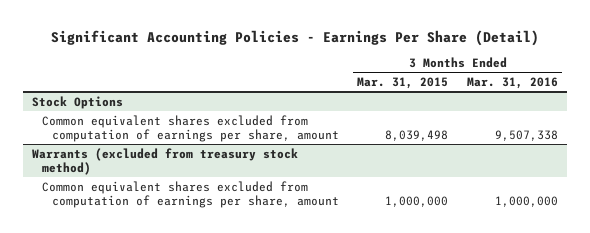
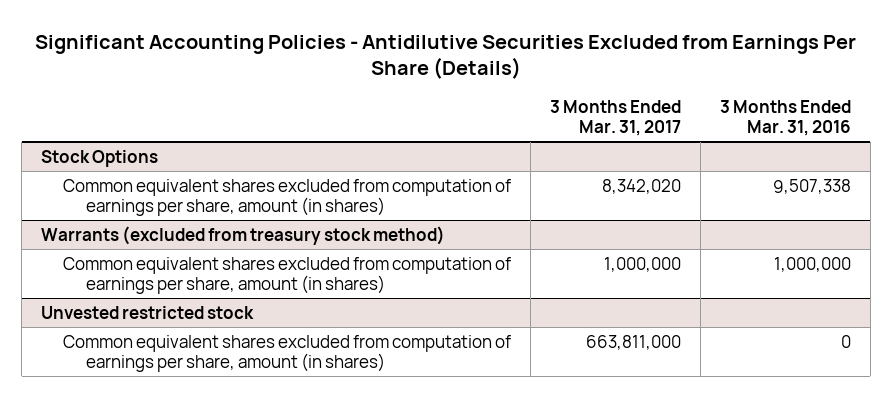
- Significant Accounting Policies - Earnings Per Share (Detail)
+ Significant Accounting Policies - Antidilutive Securities Excluded from Earnings Per Share (Details)
- | 3 Months Ended Mar. 31, 2015 | 3 Months Ended Mar. 31, 2016
+ | 3 Months Ended Mar. 31, 2017 | 3 Months Ended Mar. 31, 2016
@ Stock Options
- Common equivalent shares excluded from computation of earnings per share, amount | 8,039,498 | 9,507,338
+ Common equivalent shares excluded from computation of earnings per share, amount (in shares) | 8,342,020 | 9,507,338
@ Warrants (excluded from treasury stock method)
- Common equivalent shares excluded from computation of earnings per share, amount | 1,000,000 | 1,000,000
+ Common equivalent shares excluded from computation of earnings per share, amount (in shares) | 1,000,000 | 1,000,000
+ Unvested restricted stock
+ Common equivalent shares excluded from computation of earnings per share, amount (in shares) | 663,811,000 | 0

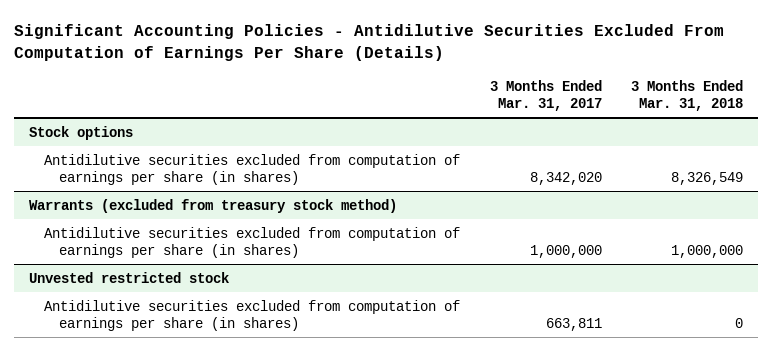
- Significant Accounting Policies - Antidilutive Securities Excluded from Earnings Per Share (Details)
+ Significant Accounting Policies - Antidilutive Securities Excluded From Computation of Earnings Per Share (Details)
- | 3 Months Ended Mar. 31, 2017 | 3 Months Ended Mar. 31, 2016
+ | 3 Months Ended Mar. 31, 2017 | 3 Months Ended Mar. 31, 2018
- Stock Options
- Common equivalent shares excluded from computation of earnings per share, amount (in shares) | 8,342,020 | 9,507,338
+ Stock options
+ Antidilutive securities excluded from computation of earnings per share (in shares) | 8,342,020 | 8,326,549
@ Warrants (excluded from treasury stock method)
- Common equivalent shares excluded from computation of earnings per share, amount (in shares) | 1,000,000 | 1,000,000
+ Antidilutive securities excluded from computation of earnings per share (in shares) | 1,000,000 | 1,000,000
@ Unvested restricted stock
- Common equivalent shares excluded from computation of earnings per share, amount (in shares) | 663,811,000 | 0
+ Antidilutive securities excluded from computation of earnings per share (in shares) | 663,811 | 0

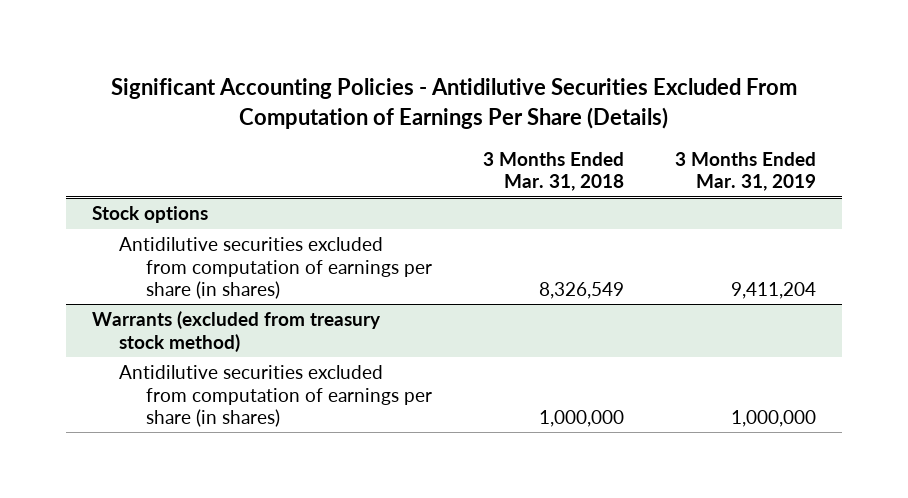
- | 3 Months Ended Mar. 31, 2017 | 3 Months Ended Mar. 31, 2018
+ | 3 Months Ended Mar. 31, 2018 | 3 Months Ended Mar. 31, 2019
- Unvested restricted stock
- Antidilutive securities excluded from computation of earnings per share (in shares) | 663,811 | 0

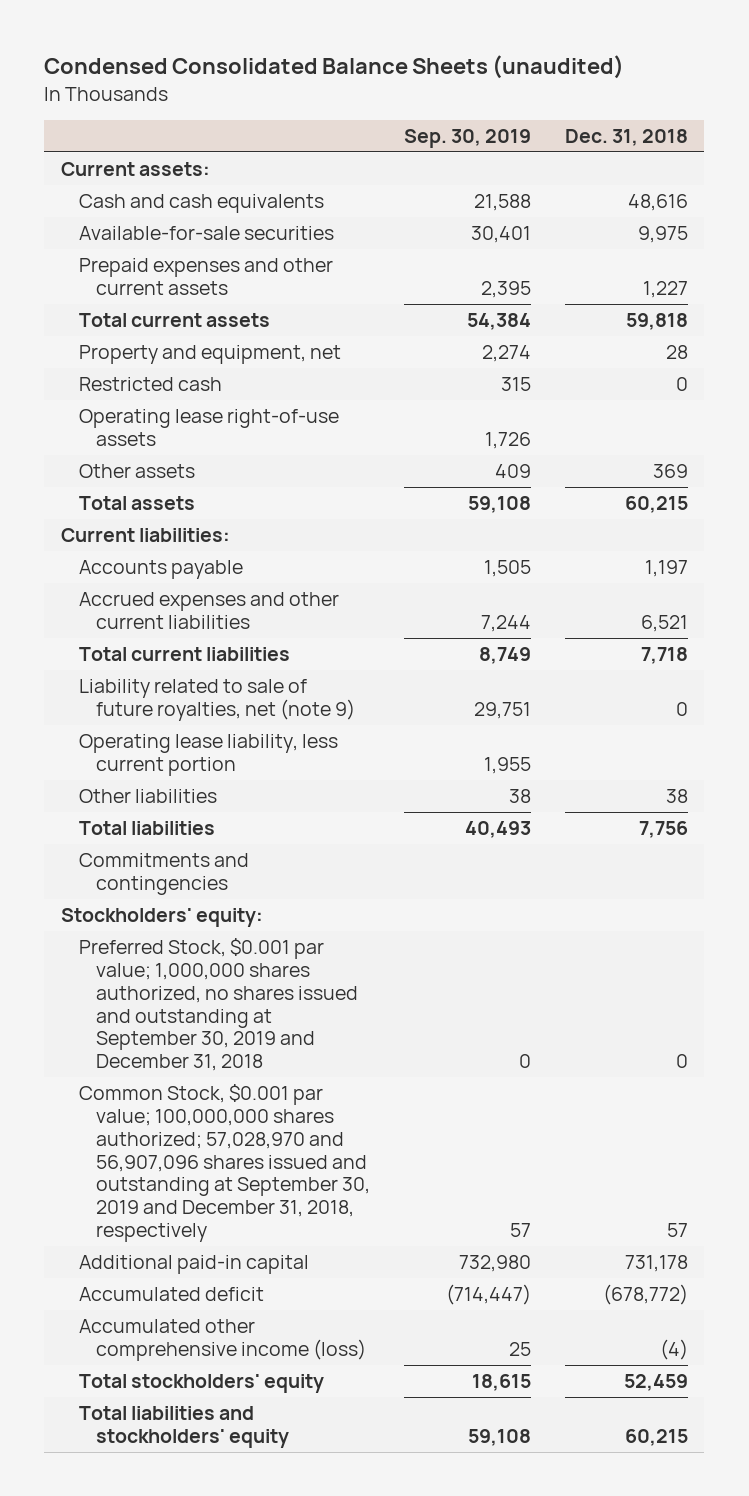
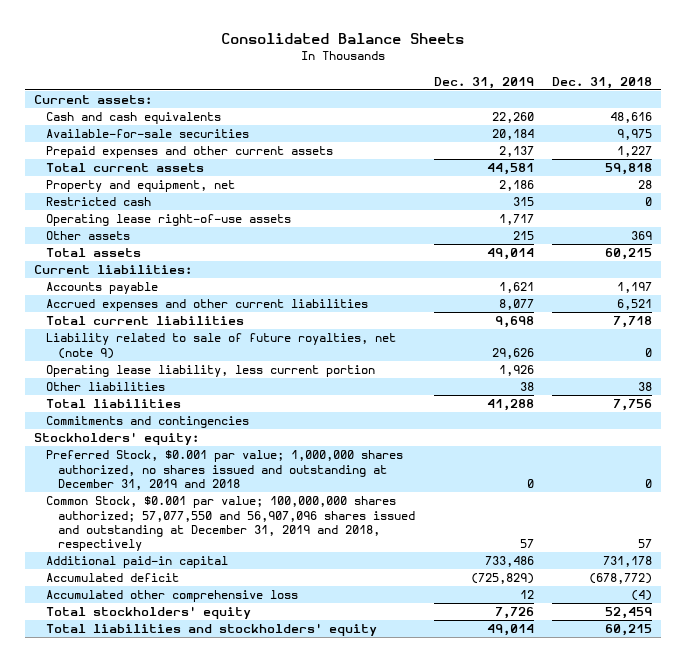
- Condensed Consolidated Balance Sheets (unaudited)
+ Consolidated Balance Sheets
- | Sep. 30, 2019 | Dec. 31, 2018
+ | Dec. 31, 2019 | Dec. 31, 2018
- Preferred Stock, $0.001 par value; 1,000,000 shares authorized, no shares issued and outstanding at September 30, 2019 and December 31, 2018 | 0 | 0
- Common Stock, $0.001 par value; 100,000,000 shares authorized; 57,028,970 and 56,907,096 shares issued and outstanding at September 30, 2019 and December 31, 2018, respectively | 57 | 57
+ Preferred Stock, $0.001 par value; 1,000,000 shares authorized, no shares issued and outstanding at December 31, 2019 and 2018 | 0 | 0
+ Common Stock, $0.001 par value; 100,000,000 shares authorized; 57,077,550 and 56,907,096 shares issued and outstanding at December 31, 2019 and 2018, respectively | 57 | 57
- Accumulated other comprehensive income (loss) | 25 | (4)
+ Accumulated other comprehensive loss | 12 | (4)

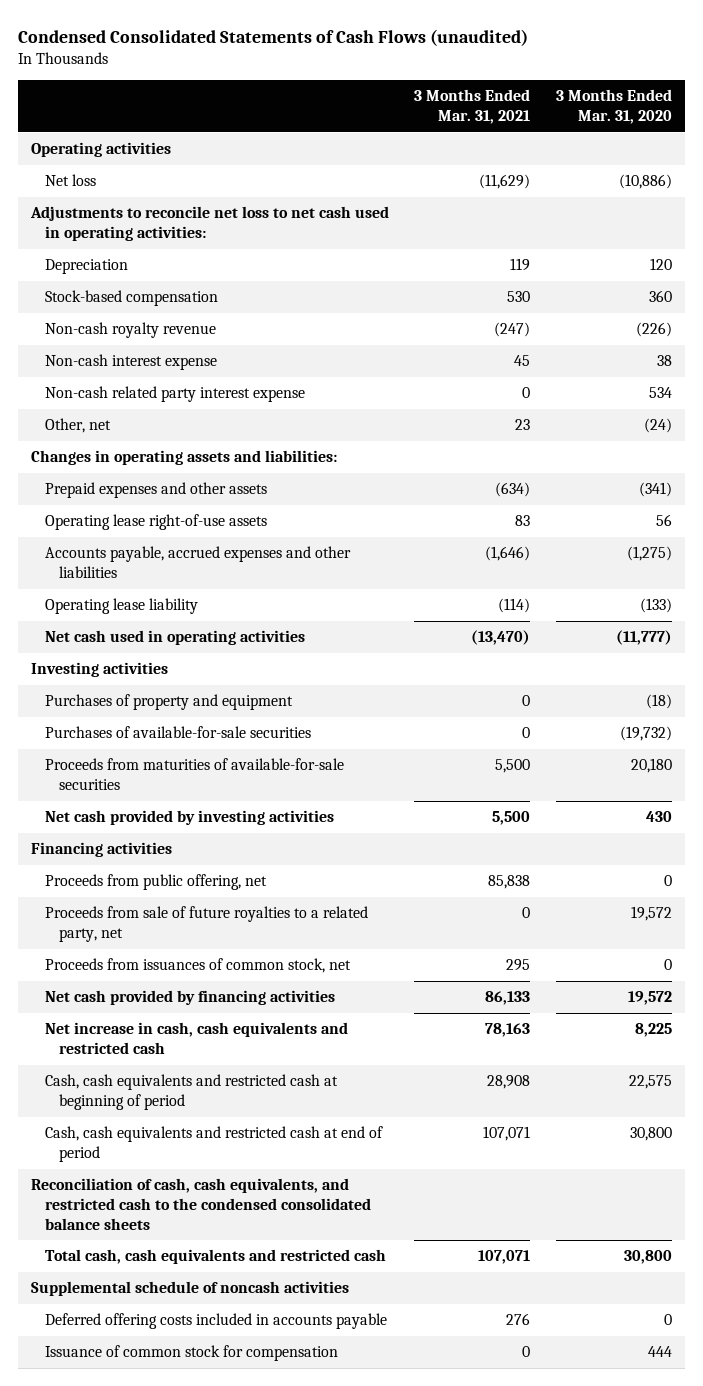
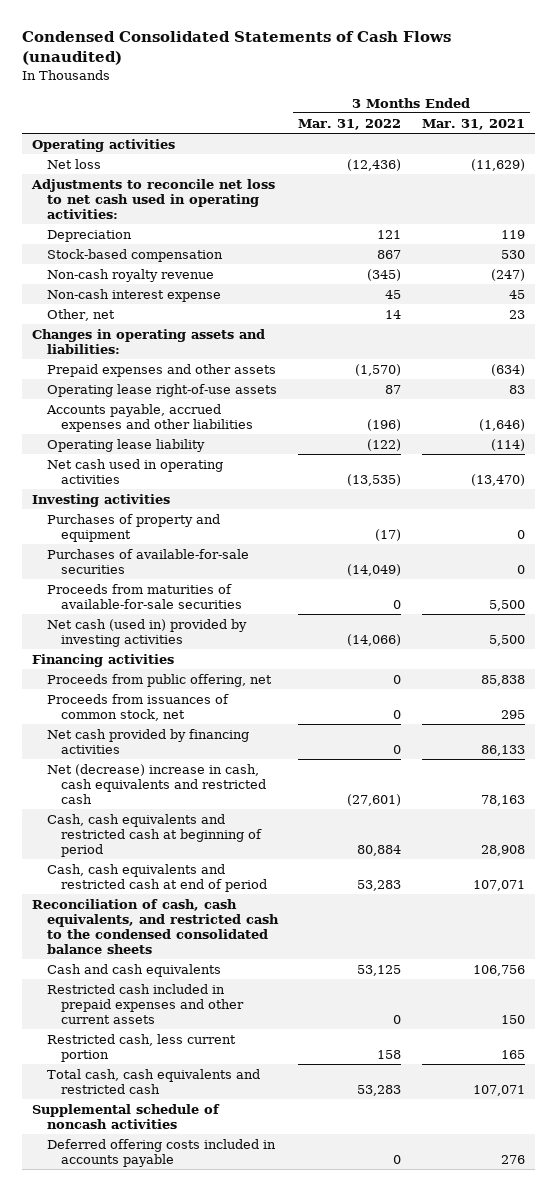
- | 3 Months Ended Mar. 31, 2021 | 3 Months Ended Mar. 31, 2020
+ | 3 Months Ended Mar. 31, 2022 | 3 Months Ended Mar. 31, 2021
- Non-cash related party interest expense | 0 | 534
- Net cash provided by investing activities | 5,500 | 430
+ Net cash (used in) provided by investing activities | (14,066) | 5,500
- Proceeds from sale of future royalties to a related party, net | 0 | 19,572
- Net increase in cash, cash equivalents and restricted cash | 78,163 | 8,225
+ Net (decrease) increase in cash, cash equivalents and restricted cash | (27,601) | 78,163
+ Cash and cash equivalents | 53,125 | 106,756
+ Restricted cash included in prepaid expenses and other current assets | 0 | 150
+ Restricted cash, less current portion | 158 | 165
- Issuance of common stock for compensation | 0 | 444

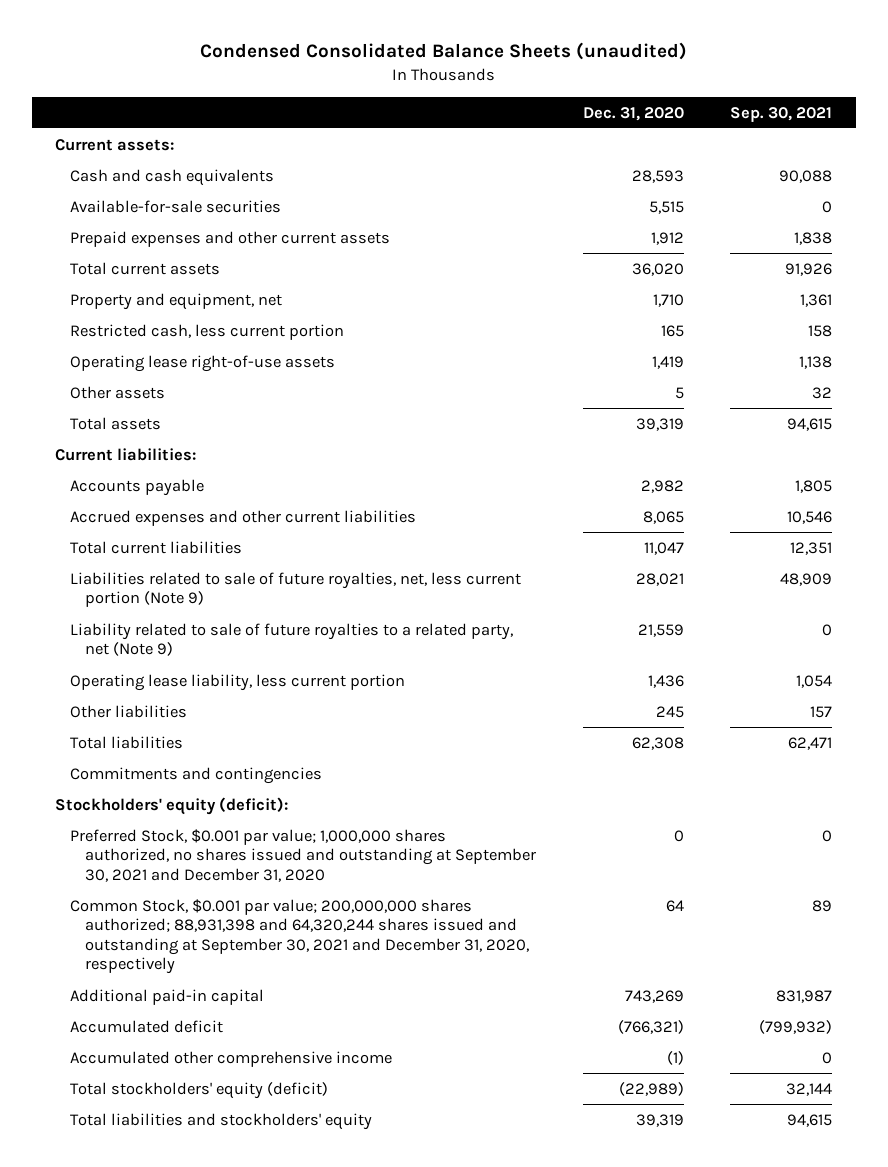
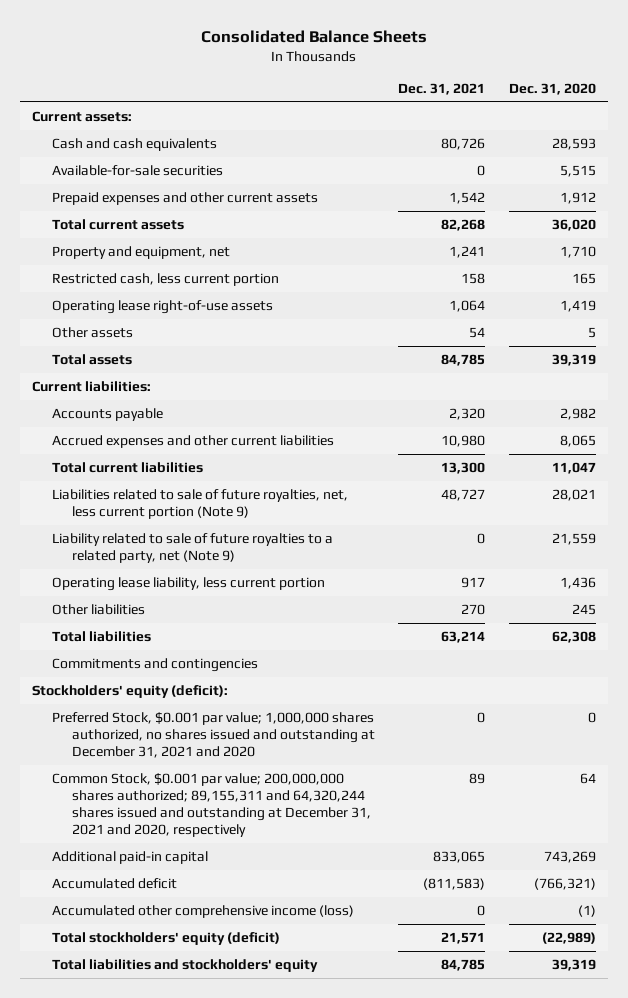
- Condensed Consolidated Balance Sheets (unaudited)
+ Consolidated Balance Sheets
- | Dec. 31, 2020 | Sep. 30, 2021
+ | Dec. 31, 2021 | Dec. 31, 2020
- Preferred Stock, $0.001 par value; 1,000,000 shares authorized, no shares issued and outstanding at September 30, 2021 and December 31, 2020 | 0 | 0
- Common Stock, $0.001 par value; 200,000,000 shares authorized; 88,931,398 and 64,320,244 shares issued and outstanding at September 30, 2021 and December 31, 2020, respectively | 64 | 89
+ Preferred Stock, $0.001 par value; 1,000,000 shares authorized, no shares issued and outstanding at December 31, 2021 and 2020 | 0 | 0
+ Common Stock, $0.001 par value; 200,000,000 shares authorized; 89,155,311 and 64,320,244 shares issued and outstanding at December 31, 2021 and 2020, respectively | 89 | 64
- Accumulated other comprehensive income | (1) | 0
+ Accumulated other comprehensive income (loss) | 0 | (1)

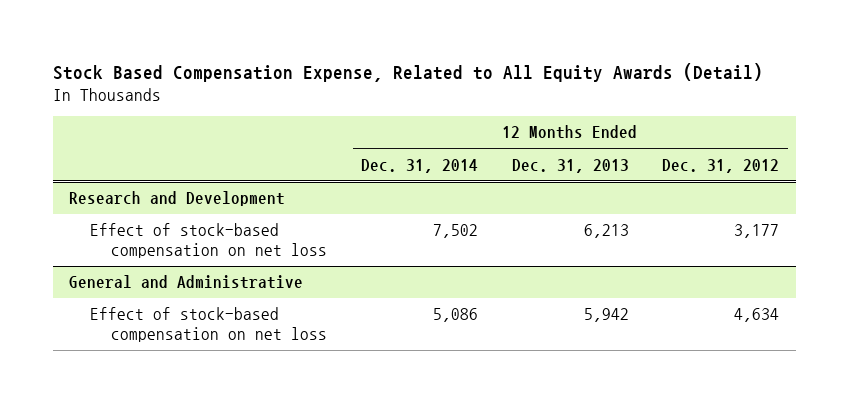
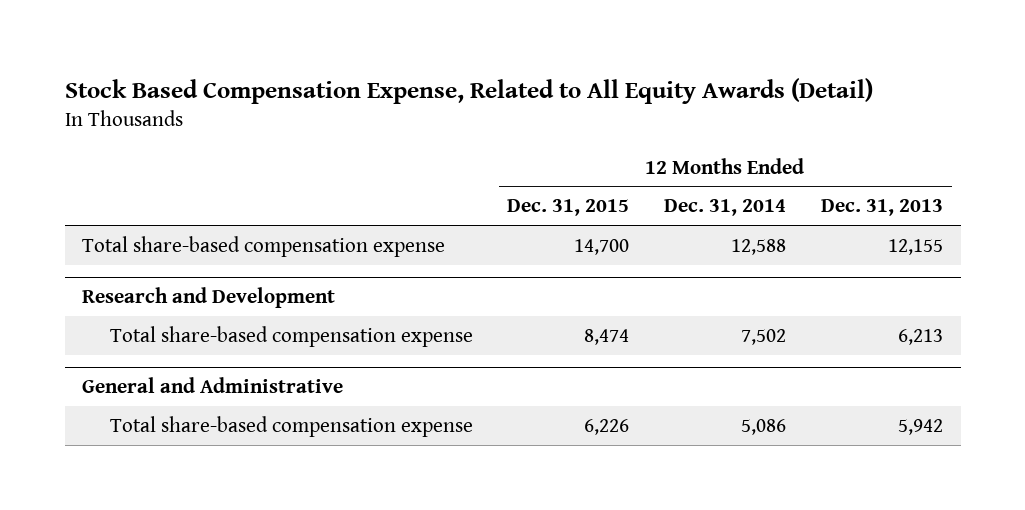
- | 12 Months Ended Dec. 31, 2014 | 12 Months Ended Dec. 31, 2013 | 12 Months Ended Dec. 31, 2012
+ | 12 Months Ended Dec. 31, 2015 | 12 Months Ended Dec. 31, 2014 | 12 Months Ended Dec. 31, 2013
+ Total share-based compensation expense | 14,700 | 12,588 | 12,155
@ Research and Development
- Effect of stock-based compensation on net loss | 7,502 | 6,213 | 3,177
+ Total share-based compensation expense | 8,474 | 7,502 | 6,213
@ General and Administrative
- Effect of stock-based compensation on net loss | 5,086 | 5,942 | 4,634
+ Total share-based compensation expense | 6,226 | 5,086 | 5,942

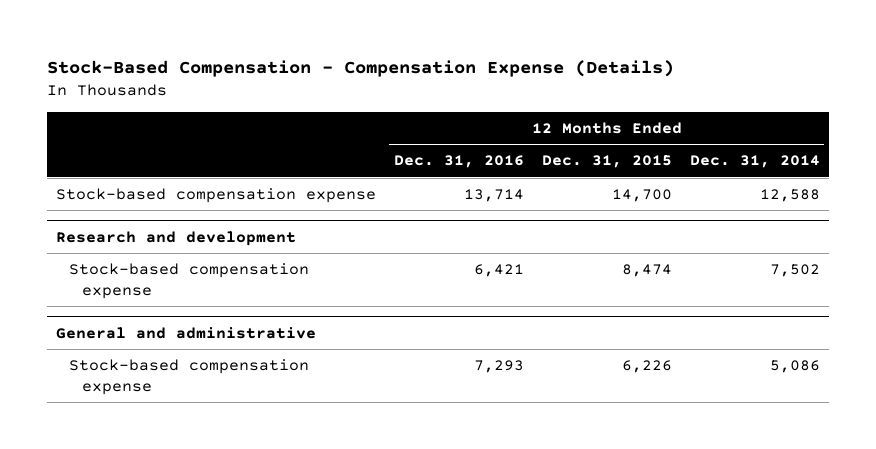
- Stock Based Compensation Expense, Related to All Equity Awards (Detail)
+ Stock-Based Compensation - Compensation Expense (Details)
- | 12 Months Ended Dec. 31, 2015 | 12 Months Ended Dec. 31, 2014 | 12 Months Ended Dec. 31, 2013
+ | 12 Months Ended Dec. 31, 2016 | 12 Months Ended Dec. 31, 2015 | 12 Months Ended Dec. 31, 2014
- Total share-based compensation expense | 14,700 | 12,588 | 12,155
- Research and Development
- Total share-based compensation expense | 8,474 | 7,502 | 6,213
- General and Administrative
- Total share-based compensation expense | 6,226 | 5,086 | 5,942
+ Stock-based compensation expense | 13,714 | 14,700 | 12,588
+ Research and development
+ Stock-based compensation expense | 6,421 | 8,474 | 7,502
+ General and administrative
+ Stock-based compensation expense | 7,293 | 6,226 | 5,086

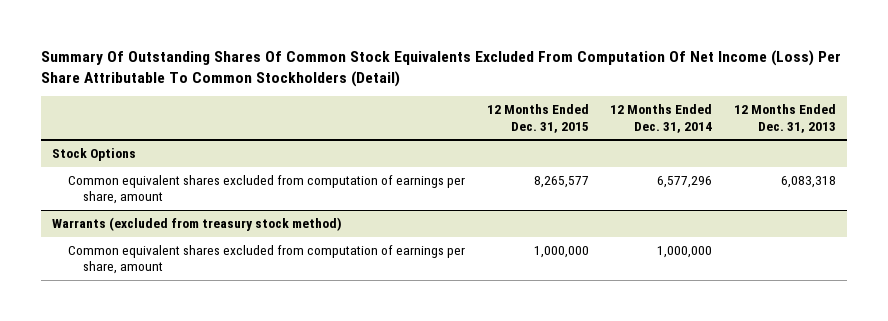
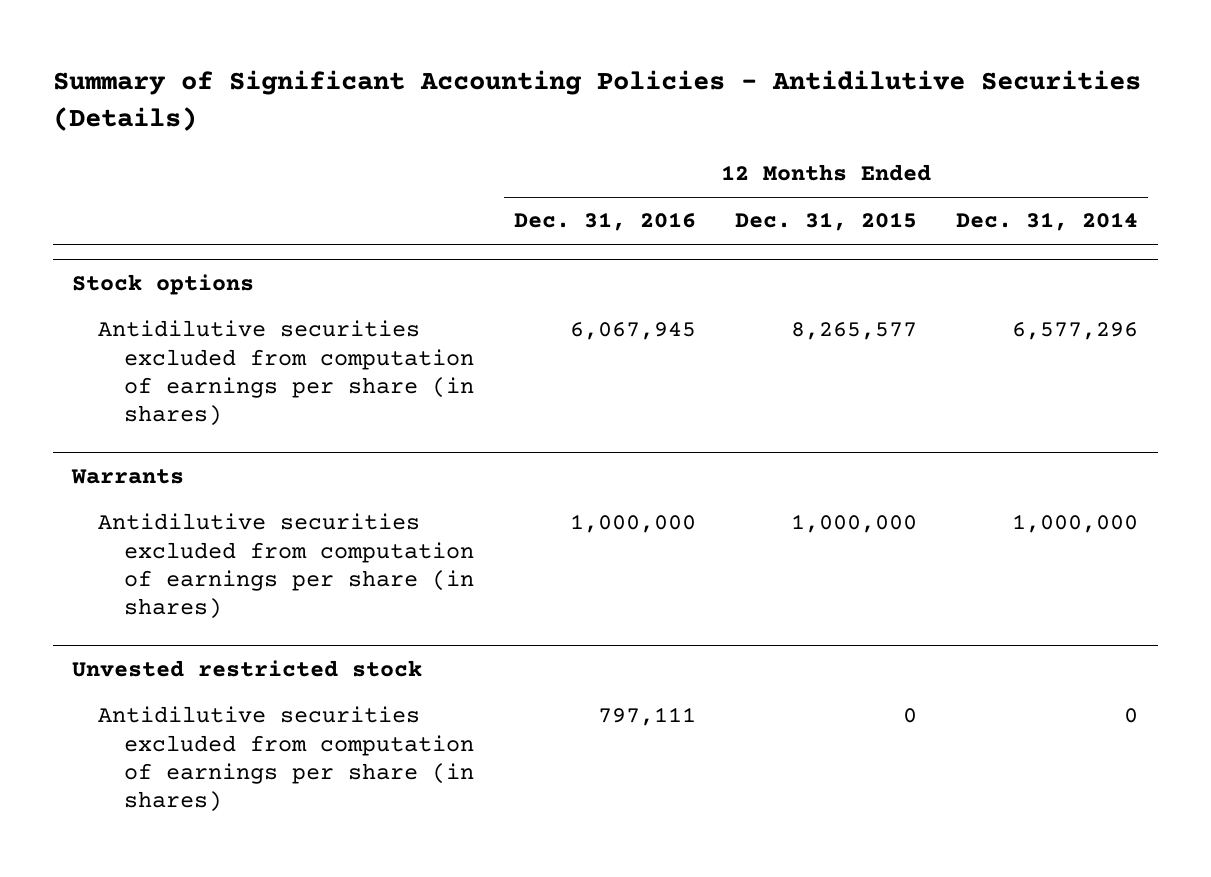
- Summary Of Outstanding Shares Of Common Stock Equivalents Excluded From Computation Of Net Income (Loss) Per Share Attributable To Common Stockholders (Detail)
+ Summary of Significant Accounting Policies - Antidilutive Securities (Details)
- | 12 Months Ended Dec. 31, 2015 | 12 Months Ended Dec. 31, 2014 | 12 Months Ended Dec. 31, 2013
+ | 12 Months Ended Dec. 31, 2016 | 12 Months Ended Dec. 31, 2015 | 12 Months Ended Dec. 31, 2014
- Stock Options
- Common equivalent shares excluded from computation of earnings per share, amount | 8,265,577 | 6,577,296 | 6,083,318
- Warrants (excluded from treasury stock method)
- Common equivalent shares excluded from computation of earnings per share, amount | 1,000,000 | 1,000,000 |
+ Stock options
+ Antidilutive securities excluded from computation of earnings per share (in shares) | 6,067,945 | 8,265,577 | 6,577,296
+ Warrants
+ Antidilutive securities excluded from computation of earnings per share (in shares) | 1,000,000 | 1,000,000 | 1,000,000
+ Unvested restricted stock
+ Antidilutive securities excluded from computation of earnings per share (in shares) | 797,111 | 0 | 0

